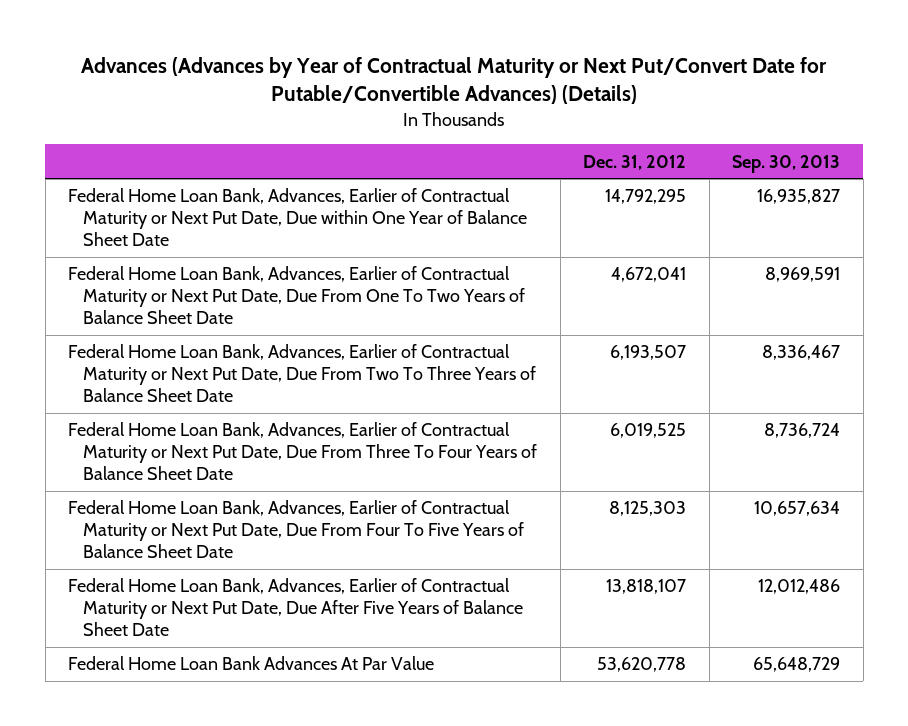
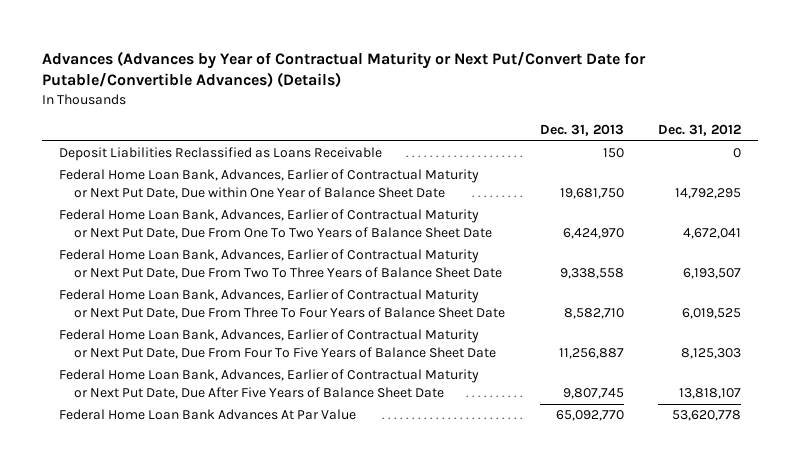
- | Dec. 31, 2012 | Sep. 30, 2013
+ | Dec. 31, 2013 | Dec. 31, 2012
+ Deposit Liabilities Reclassified as Loans Receivable | 150 | 0

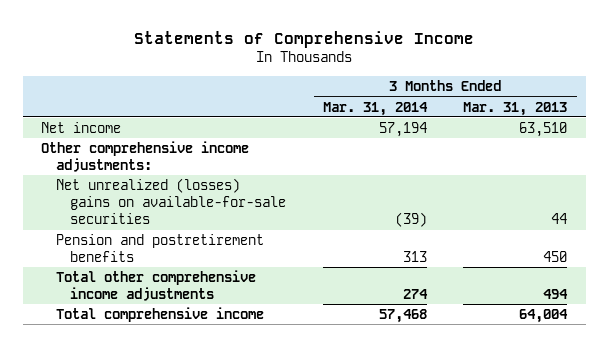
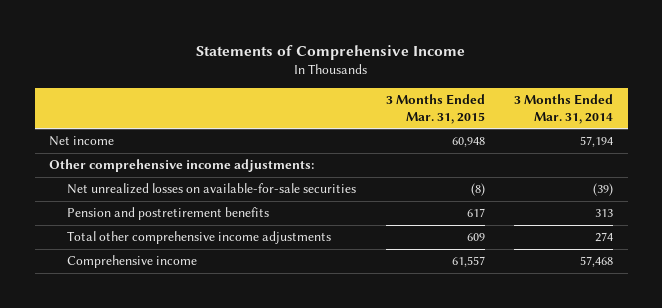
- | 3 Months Ended Mar. 31, 2014 | 3 Months Ended Mar. 31, 2013
+ | 3 Months Ended Mar. 31, 2015 | 3 Months Ended Mar. 31, 2014
- Net unrealized (losses) gains on available-for-sale securities | (39) | 44
+ Net unrealized losses on available-for-sale securities | (8) | (39)
- Total comprehensive income | 57,468 | 64,004
+ Comprehensive income | 61,557 | 57,468

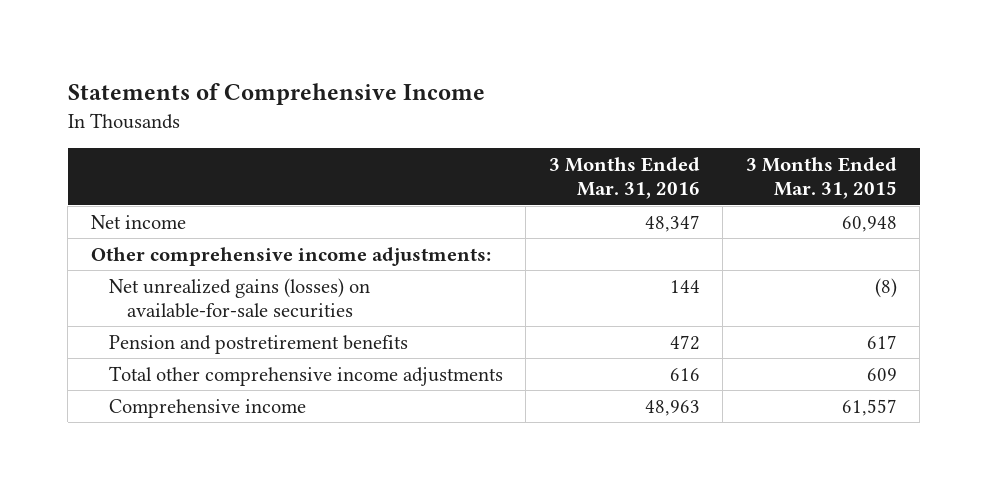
- | 3 Months Ended Mar. 31, 2015 | 3 Months Ended Mar. 31, 2014
+ | 3 Months Ended Mar. 31, 2016 | 3 Months Ended Mar. 31, 2015
- Net unrealized losses on available-for-sale securities | (8) | (39)
+ Net unrealized gains (losses) on available-for-sale securities | 144 | (8)

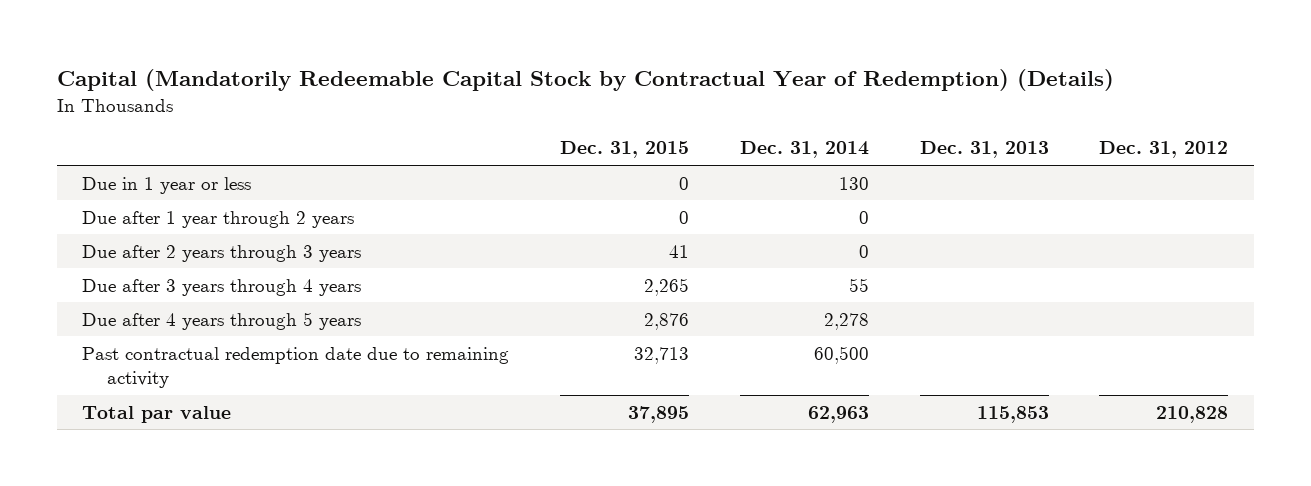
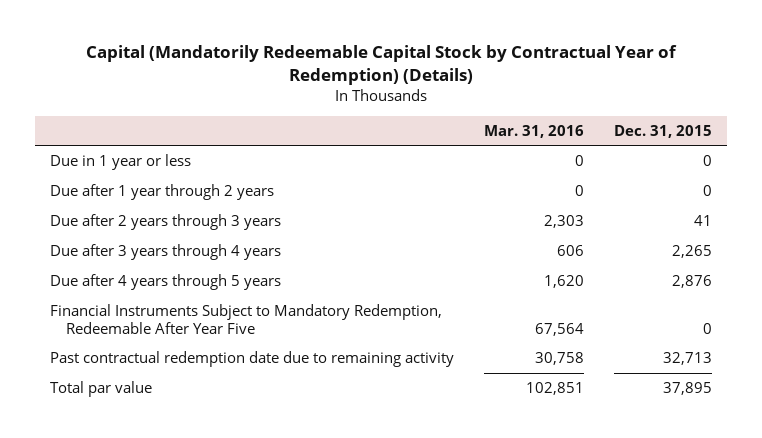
- | Dec. 31, 2015 | Dec. 31, 2014 | Dec. 31, 2013 | Dec. 31, 2012
+ | Mar. 31, 2016 | Dec. 31, 2015
+ Financial Instruments Subject to Mandatory Redemption, Redeemable After Year Five | 67,564 | 0

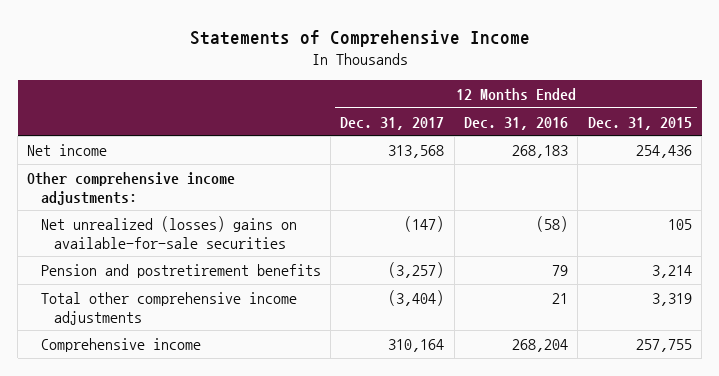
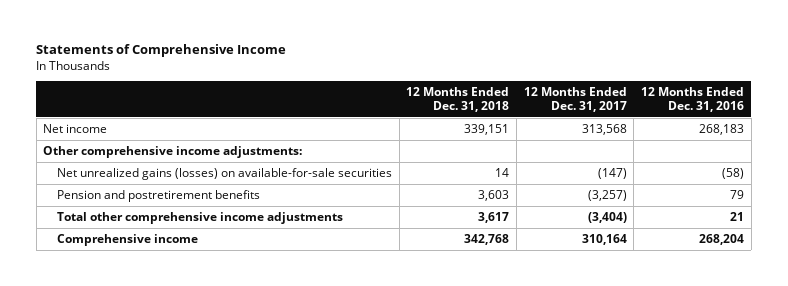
- | 12 Months Ended Dec. 31, 2017 | 12 Months Ended Dec. 31, 2016 | 12 Months Ended Dec. 31, 2015
+ | 12 Months Ended Dec. 31, 2018 | 12 Months Ended Dec. 31, 2017 | 12 Months Ended Dec. 31, 2016
- Net unrealized (losses) gains on available-for-sale securities | (147) | (58) | 105
+ Net unrealized gains (losses) on available-for-sale securities | 14 | (147) | (58)

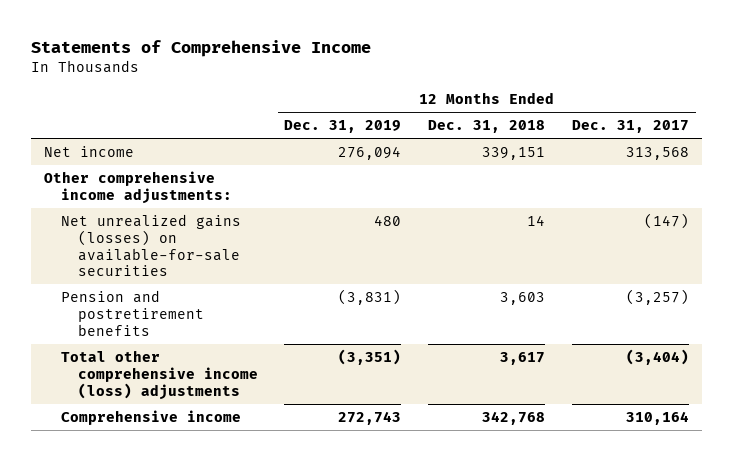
- | 12 Months Ended Dec. 31, 2018 | 12 Months Ended Dec. 31, 2017 | 12 Months Ended Dec. 31, 2016
+ | 12 Months Ended Dec. 31, 2019 | 12 Months Ended Dec. 31, 2018 | 12 Months Ended Dec. 31, 2017
- Total other comprehensive income adjustments | 3,617 | (3,404) | 21
+ Total other comprehensive income (loss) adjustments | (3,351) | 3,617 | (3,404)

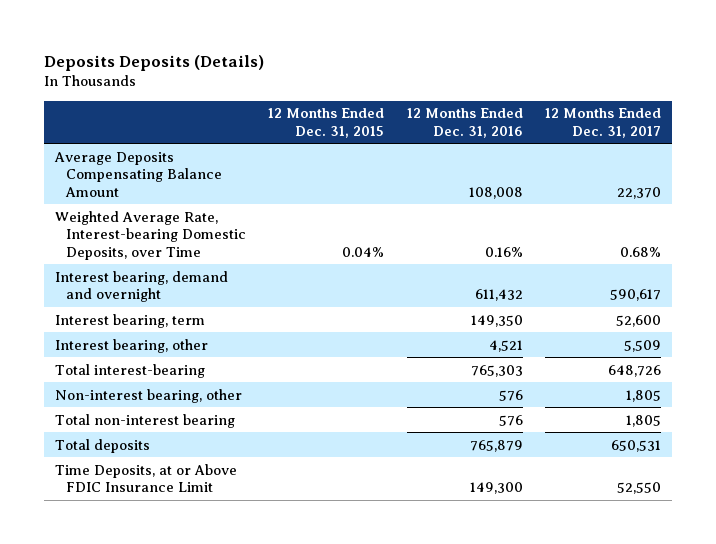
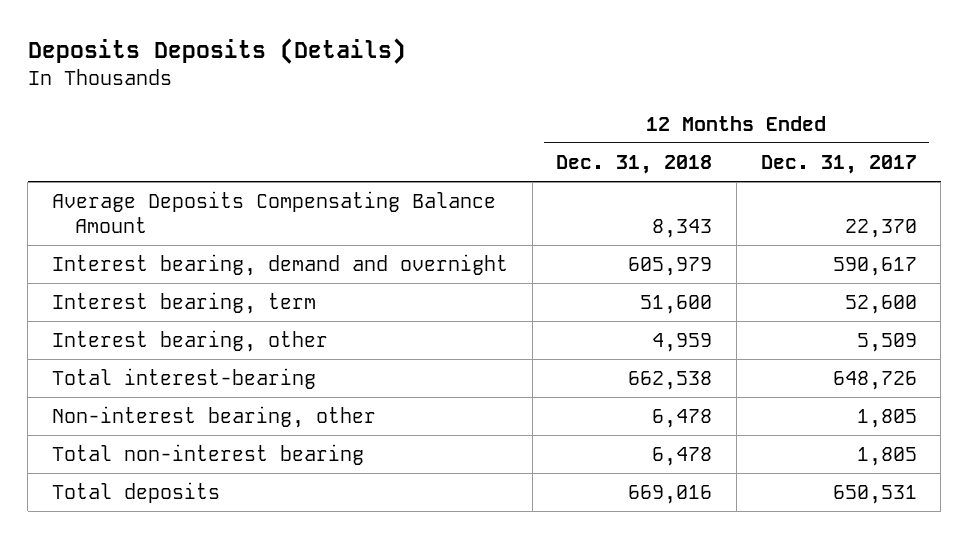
- | 12 Months Ended Dec. 31, 2015 | 12 Months Ended Dec. 31, 2016 | 12 Months Ended Dec. 31, 2017
+ | 12 Months Ended Dec. 31, 2018 | 12 Months Ended Dec. 31, 2017
- Weighted Average Rate, Interest-bearing Domestic Deposits, over Time | 0.04% | 0.16% | 0.68%
- Time Deposits, at or Above FDIC Insurance Limit | | 149,300 | 52,550

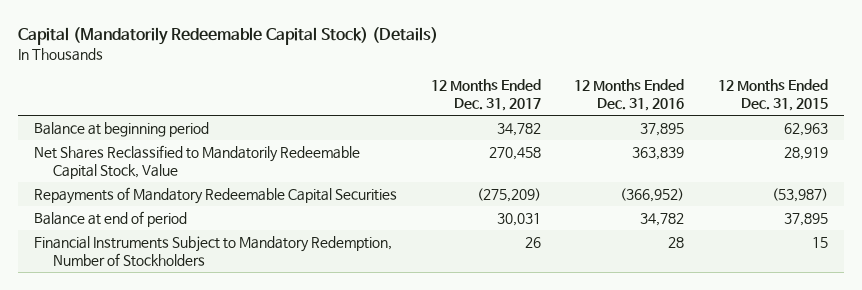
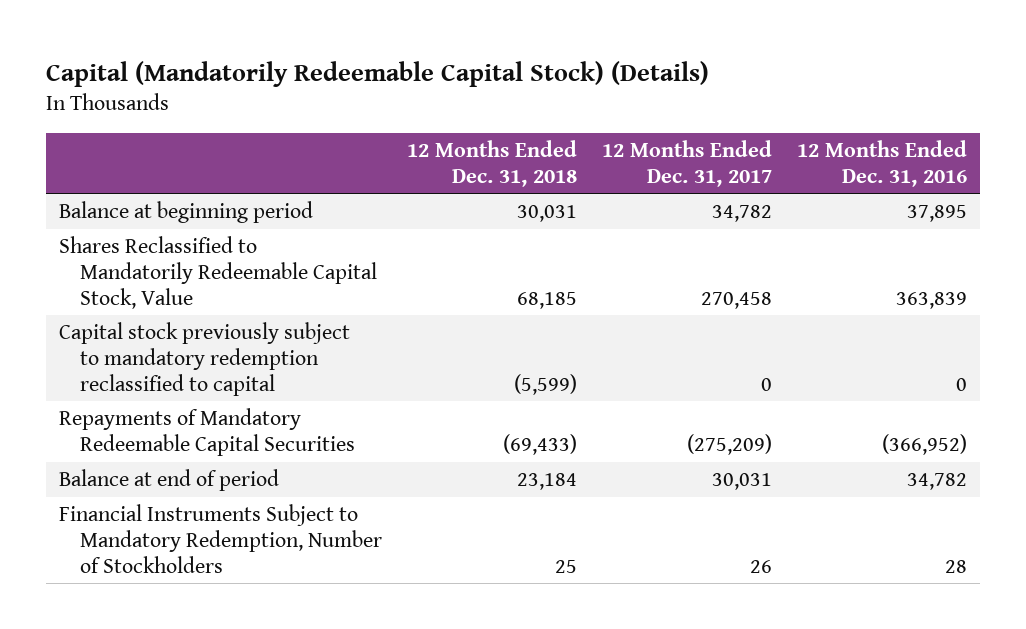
- | 12 Months Ended Dec. 31, 2017 | 12 Months Ended Dec. 31, 2016 | 12 Months Ended Dec. 31, 2015
+ | 12 Months Ended Dec. 31, 2018 | 12 Months Ended Dec. 31, 2017 | 12 Months Ended Dec. 31, 2016
- Net Shares Reclassified to Mandatorily Redeemable Capital Stock, Value | 270,458 | 363,839 | 28,919
+ Shares Reclassified to Mandatorily Redeemable Capital Stock, Value | 68,185 | 270,458 | 363,839
+ Capital stock previously subject to mandatory redemption reclassified to capital | (5,599) | 0 | 0

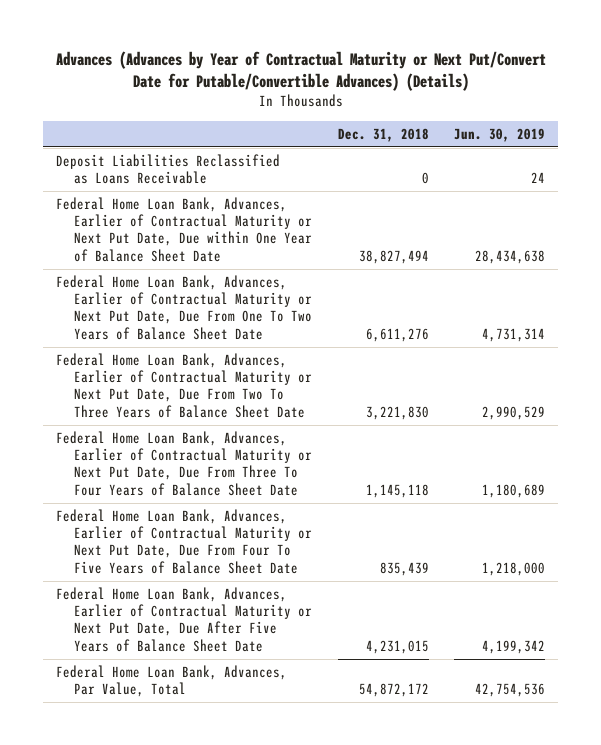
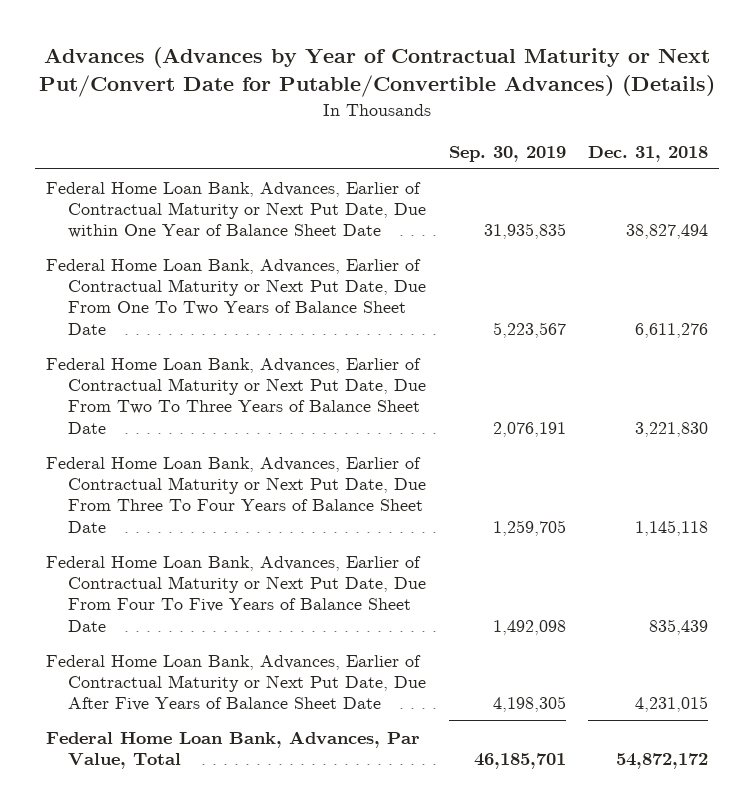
- | Dec. 31, 2018 | Jun. 30, 2019
+ | Sep. 30, 2019 | Dec. 31, 2018
- Deposit Liabilities Reclassified as Loans Receivable | 0 | 24

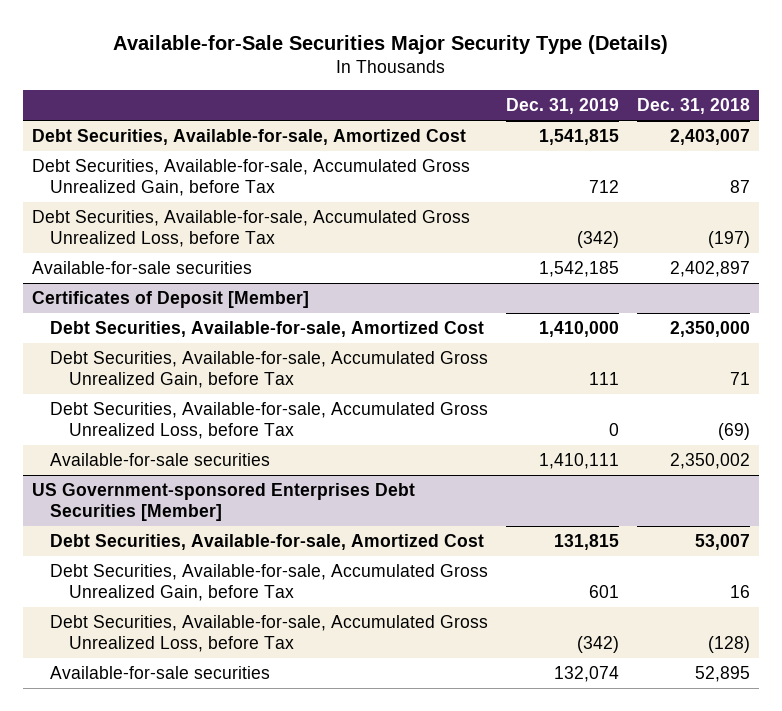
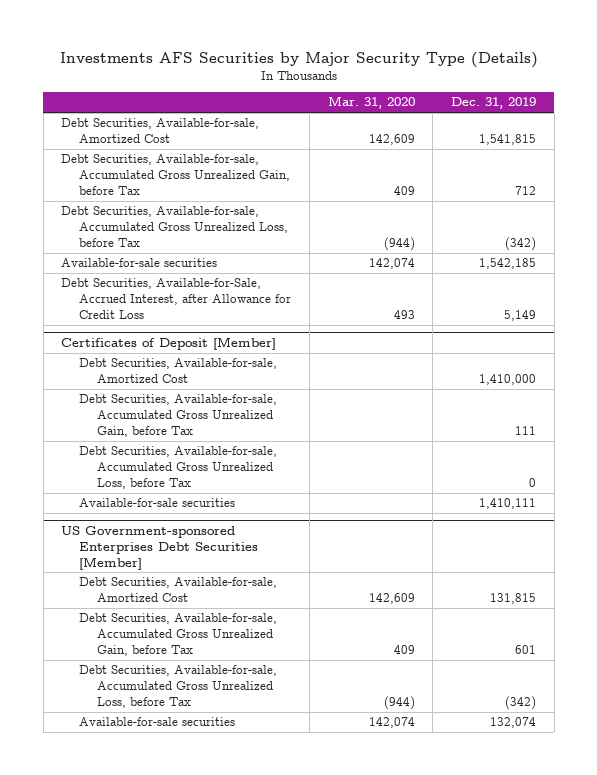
- Available-for-Sale Securities Major Security Type (Details)
+ Investments AFS Securities by Major Security Type (Details)
- | Dec. 31, 2019 | Dec. 31, 2018
+ | Mar. 31, 2020 | Dec. 31, 2019
+ Debt Securities, Available-for-Sale, Accrued Interest, after Allowance for Credit Loss | 493 | 5,149

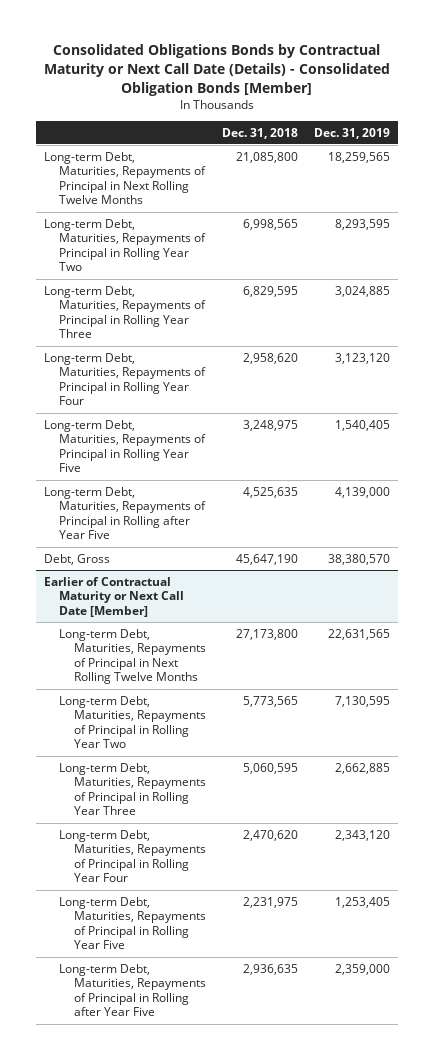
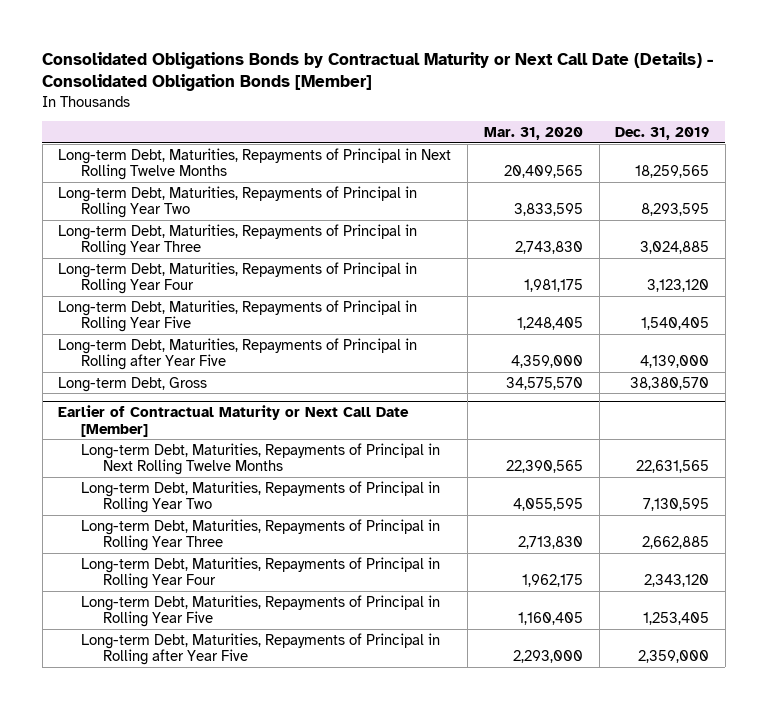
- | Dec. 31, 2018 | Dec. 31, 2019
+ | Mar. 31, 2020 | Dec. 31, 2019
- Debt, Gross | 45,647,190 | 38,380,570
+ Long-term Debt, Gross | 34,575,570 | 38,380,570

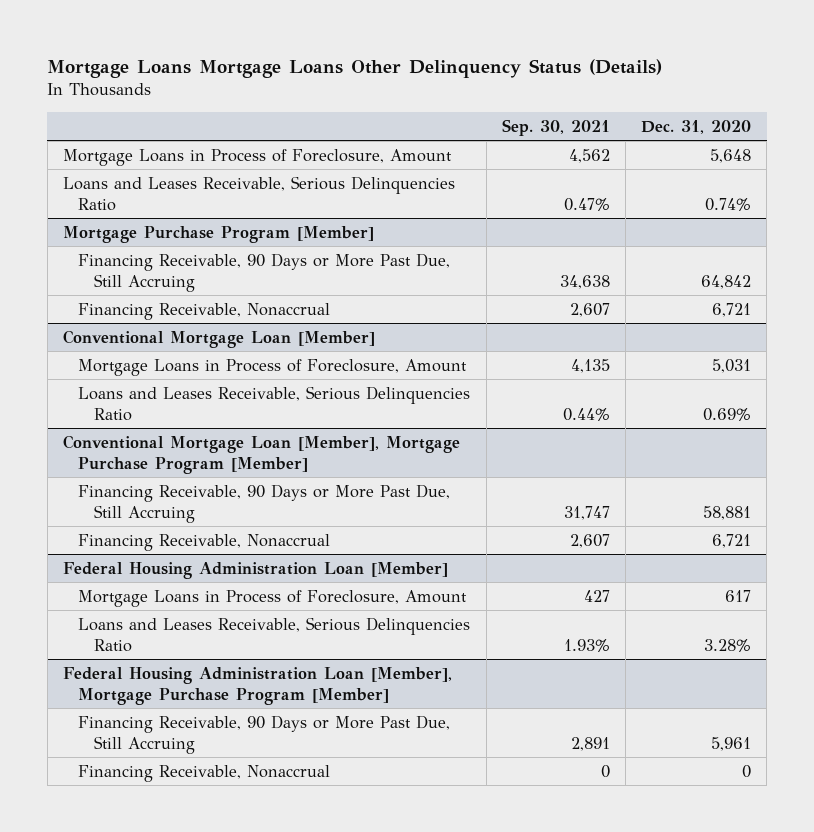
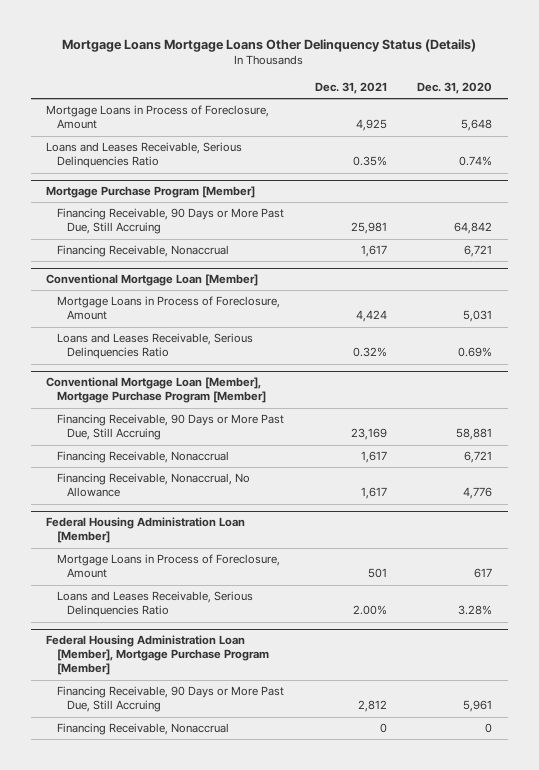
- | Sep. 30, 2021 | Dec. 31, 2020
+ | Dec. 31, 2021 | Dec. 31, 2020
@ Conventional Mortgage Loan [Member], Mortgage Purchase Program [Member]
+ Financing Receivable, Nonaccrual, No Allowance | 1,617 | 4,776

